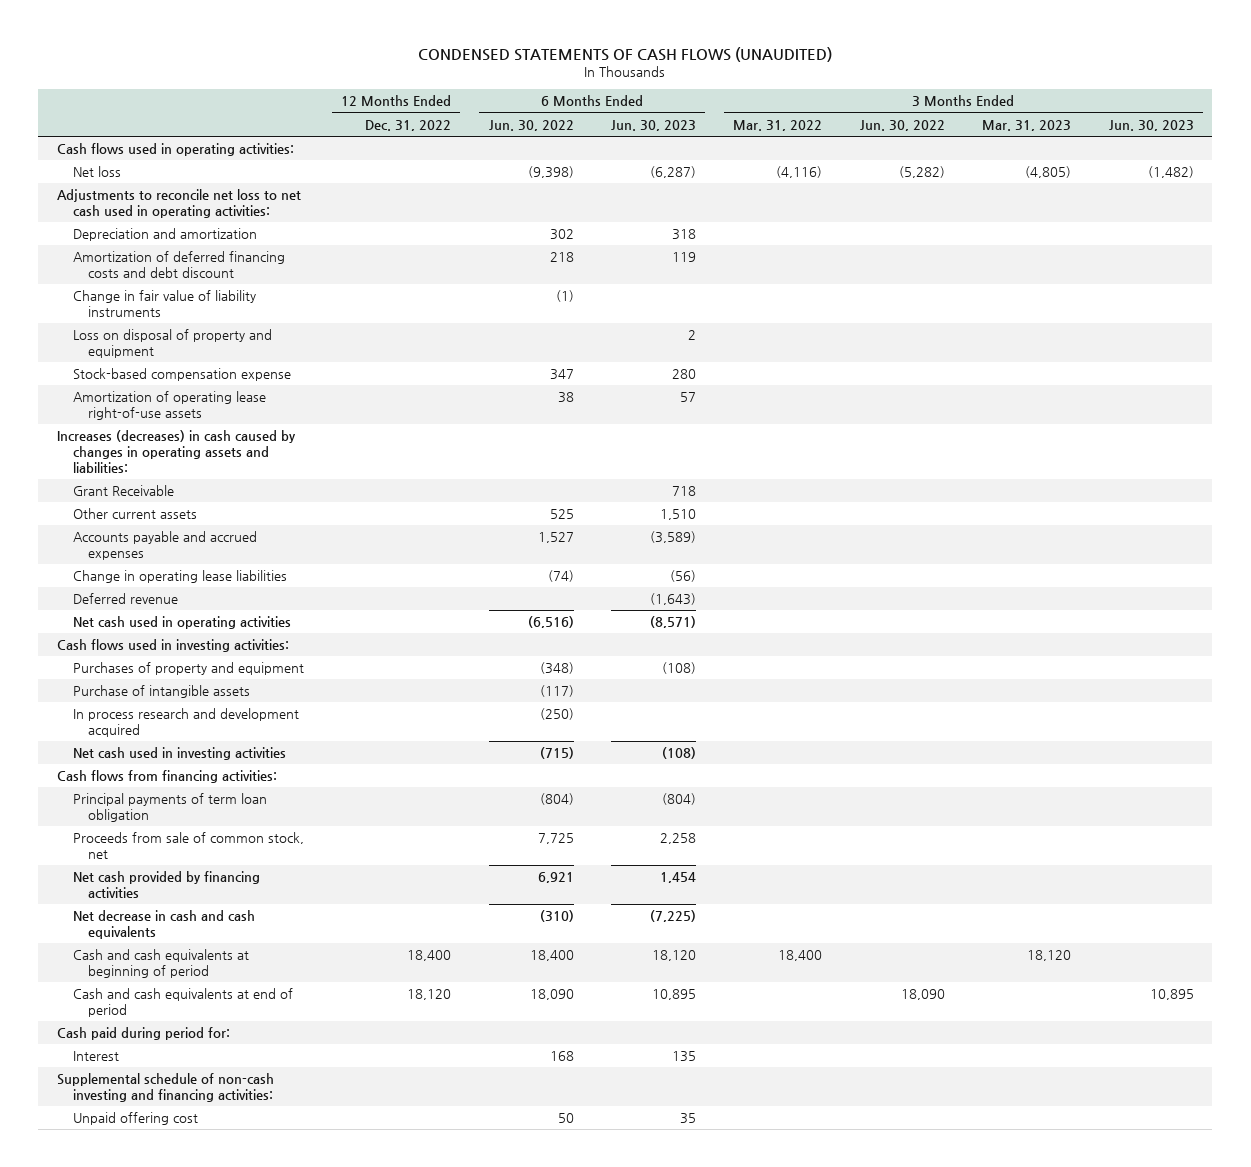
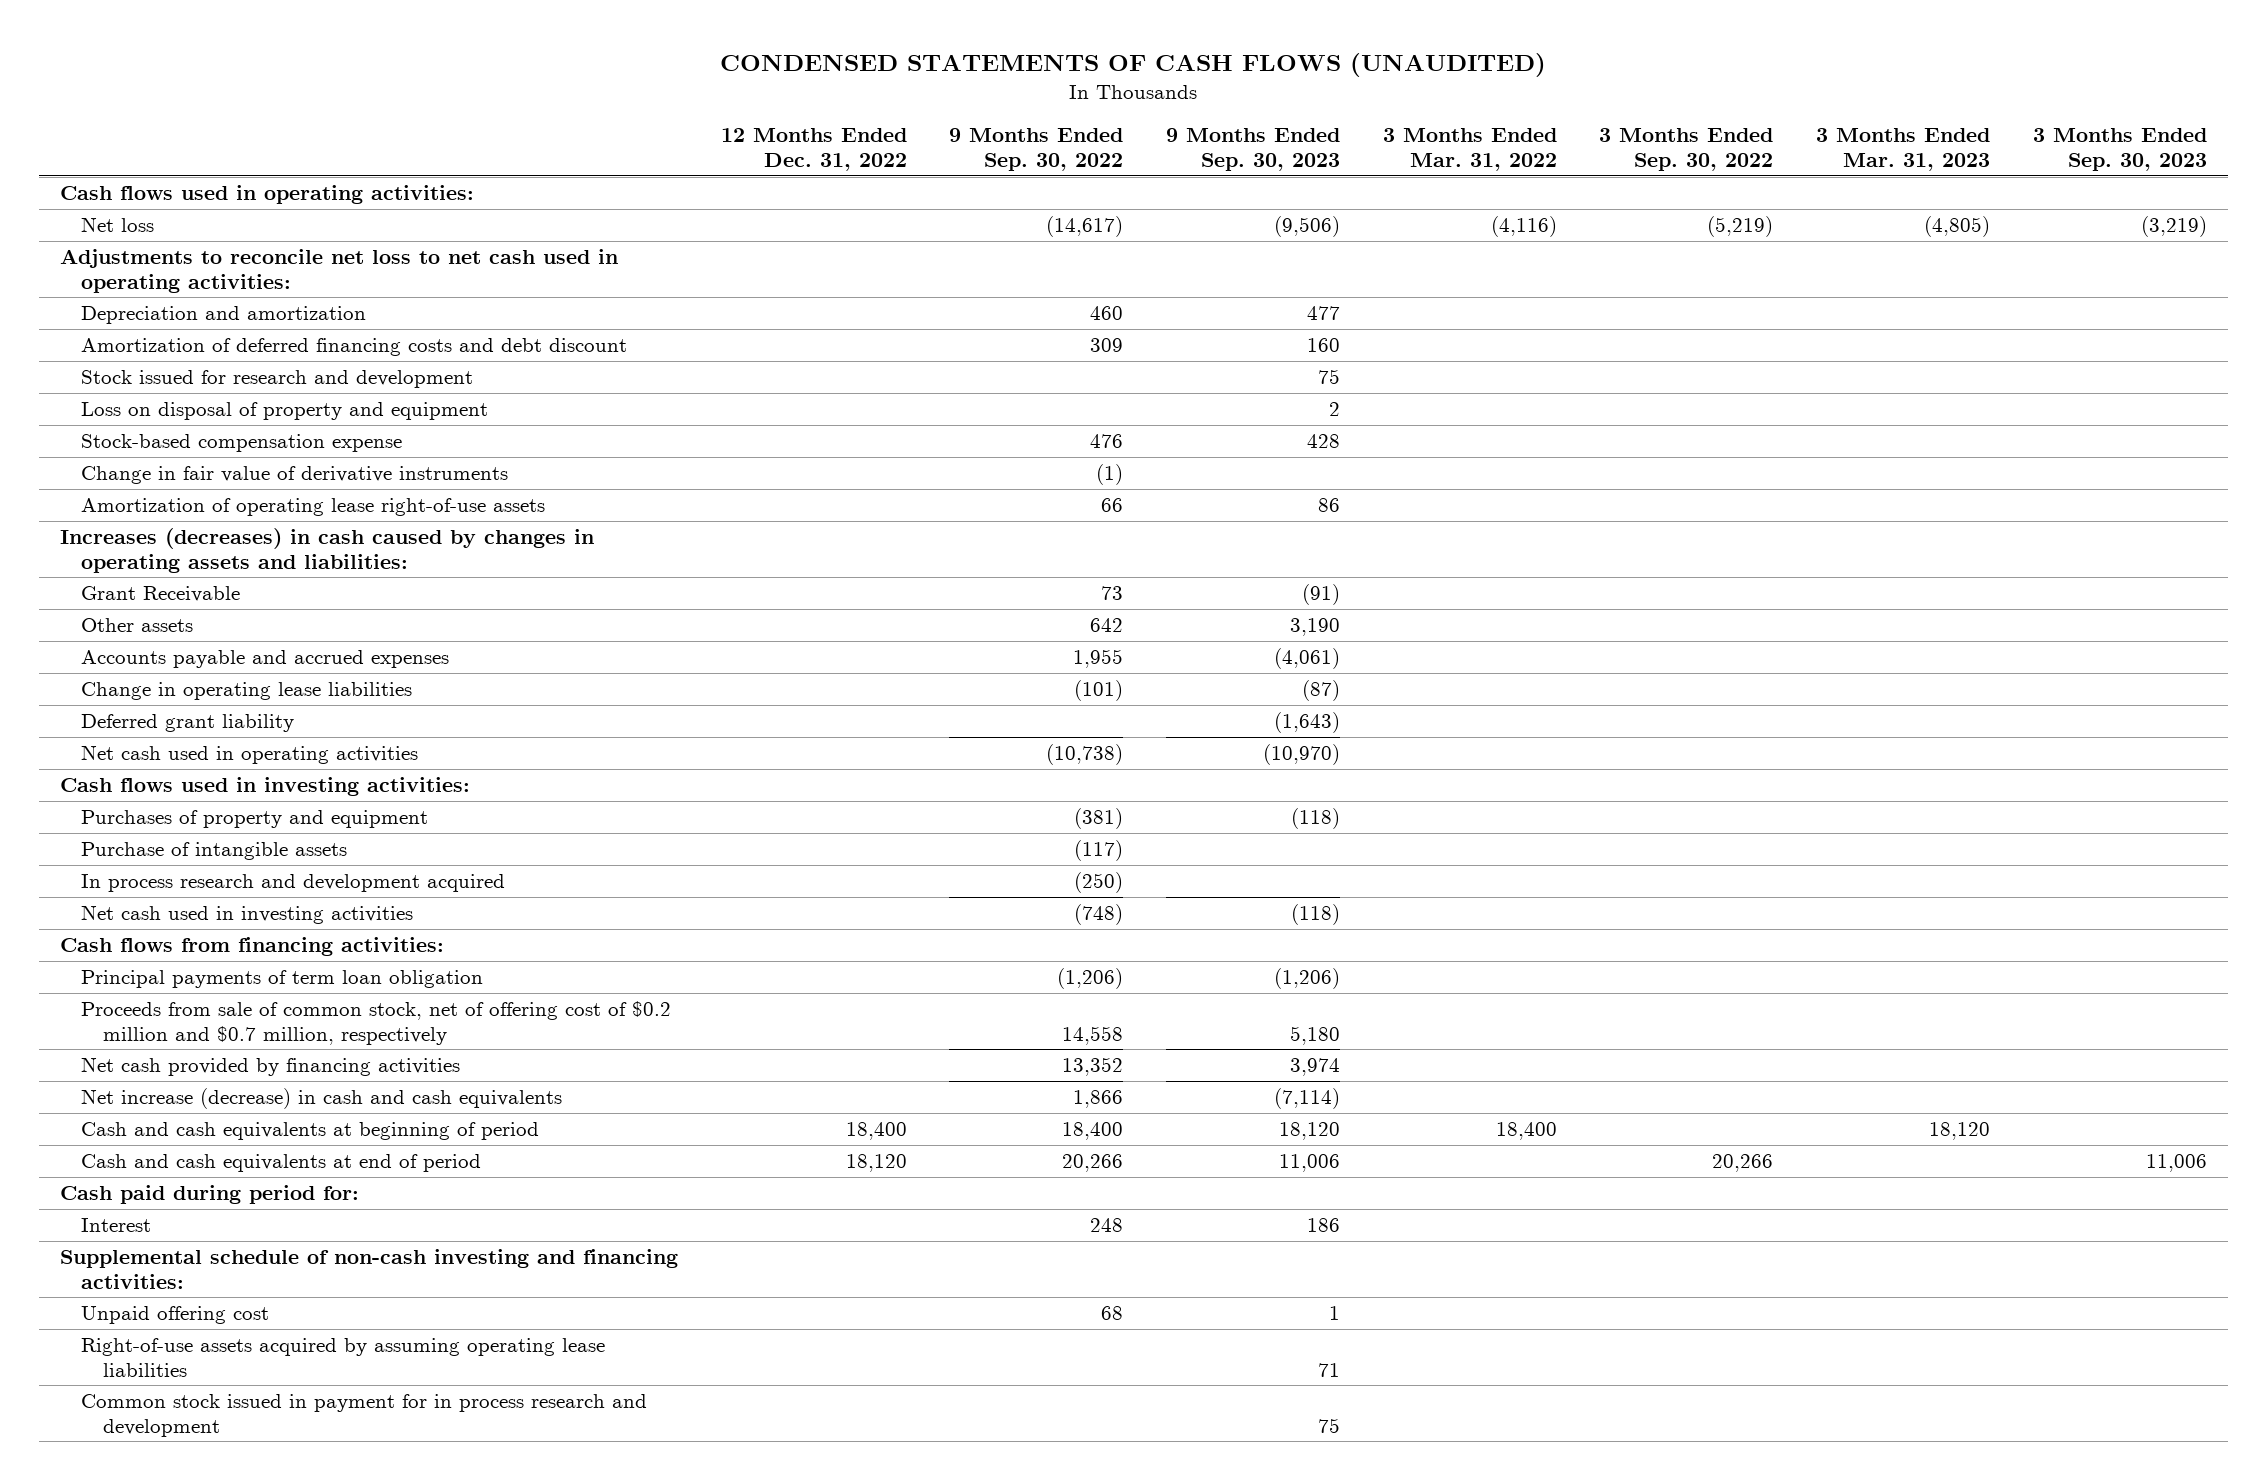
- | 12 Months Ended Dec. 31, 2022 | 6 Months Ended Jun. 30, 2022 | 6 Months Ended Jun. 30, 2023 | 3 Months Ended Mar. 31, 2022 | 3 Months Ended Jun. 30, 2022 | 3 Months Ended Mar. 31, 2023 | 3 Months Ended Jun. 30, 2023
+ | 12 Months Ended Dec. 31, 2022 | 9 Months Ended Sep. 30, 2022 | 9 Months Ended Sep. 30, 2023 | 3 Months Ended Mar. 31, 2022 | 3 Months Ended Sep. 30, 2022 | 3 Months Ended Mar. 31, 2023 | 3 Months Ended Sep. 30, 2023
- Change in fair value of liability instruments | | (1) | | | | |
+ Stock issued for research and development | | | 75 | | | |
+ Change in fair value of derivative instruments | | (1) | | | | |
- Other current assets | | 525 | 1,510 | | | |
+ Other assets | | 642 | 3,190 | | | |
- Deferred revenue | | | (1,643) | | | |
+ Deferred grant liability | | | (1,643) | | | |
- Proceeds from sale of common stock, net | | 7,725 | 2,258 | | | |
+ Proceeds from sale of common stock, net of offering cost of $0.2 million and $0.7 million, respectively | | 14,558 | 5,180 | | | |
- Net decrease in cash and cash equivalents | | (310) | (7,225) | | | |
+ Net increase (decrease) in cash and cash equivalents | | 1,866 | (7,114) | | | |
+ Right-of-use assets acquired by assuming operating lease liabilities | | | 71 | | | |
+ Common stock issued in payment for in process research and development | | | 75 | | | |

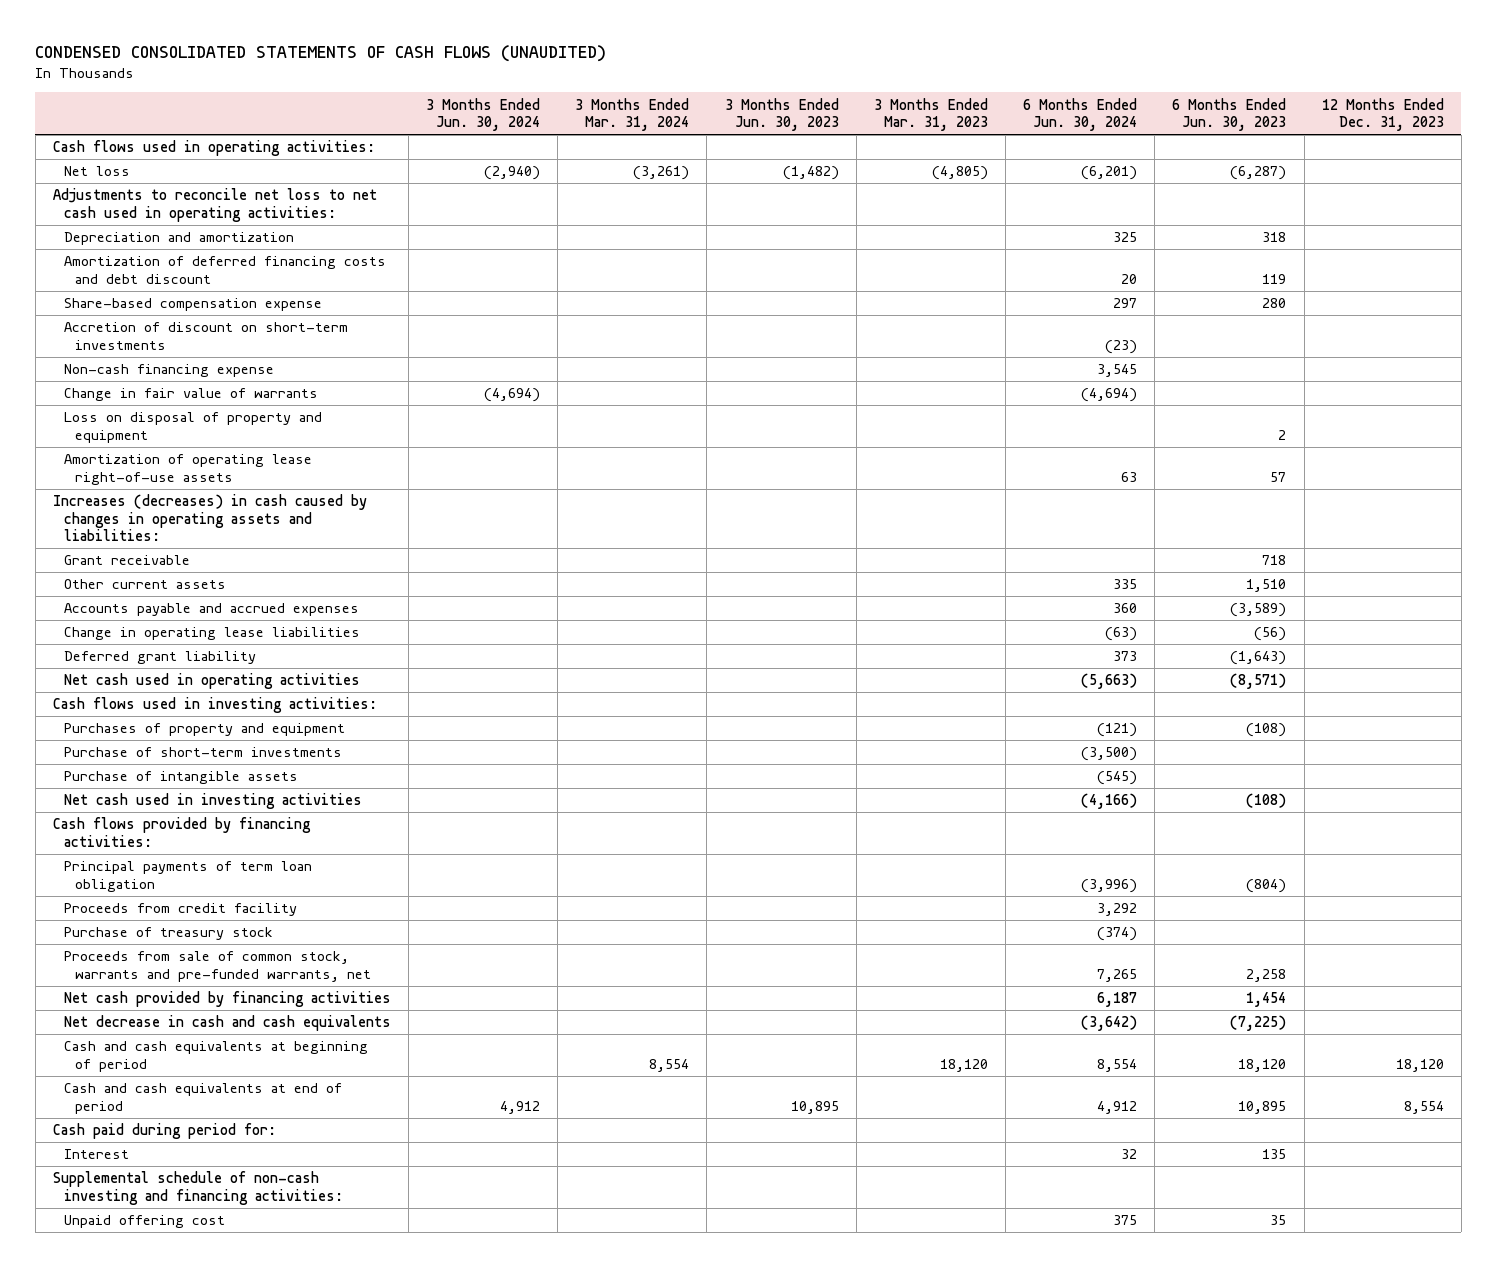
- CONDENSED STATEMENTS OF CASH FLOWS (UNAUDITED)
+ CONDENSED CONSOLIDATED STATEMENTS OF CASH FLOWS (UNAUDITED)
- | 12 Months Ended Dec. 31, 2022 | 9 Months Ended Sep. 30, 2022 | 9 Months Ended Sep. 30, 2023 | 3 Months Ended Mar. 31, 2022 | 3 Months Ended Sep. 30, 2022 | 3 Months Ended Mar. 31, 2023 | 3 Months Ended Sep. 30, 2023
+ | 3 Months Ended Jun. 30, 2024 | 3 Months Ended Mar. 31, 2024 | 3 Months Ended Jun. 30, 2023 | 3 Months Ended Mar. 31, 2023 | 6 Months Ended Jun. 30, 2024 | 6 Months Ended Jun. 30, 2023 | 12 Months Ended Dec. 31, 2023
- Stock issued for research and development | | | 75 | | | |
+ Share-based compensation expense | | | | | 297 | 280 |
+ Accretion of discount on short-term investments | | | | | (23) | |
+ Non-cash financing expense | | | | | 3,545 | |
+ Change in fair value of warrants | (4,694) | | | | (4,694) | |
- Stock-based compensation expense | | 476 | 428 | | | |
- Change in fair value of derivative instruments | | (1) | | | | |
- Grant Receivable | | 73 | (91) | | | |
- Other assets | | 642 | 3,190 | | | |
+ Grant receivable | | | | | | 718 |
+ Other current assets | | | | | 335 | 1,510 |
+ Purchase of short-term investments | | | | | (3,500) | |
- In process research and development acquired | | (250) | | | | |
- Cash flows from financing activities:
+ Cash flows provided by financing activities:
- Proceeds from sale of common stock, net of offering cost of $0.2 million and $0.7 million, respectively | | 14,558 | 5,180 | | | |
+ Proceeds from credit facility | | | | | 3,292 | |
+ Purchase of treasury stock | | | | | (374) | |
+ Proceeds from sale of common stock, warrants and pre-funded warrants, net | | | | | 7,265 | 2,258 |
- Net increase (decrease) in cash and cash equivalents | | 1,866 | (7,114) | | | |
+ Net decrease in cash and cash equivalents | | | | | (3,642) | (7,225) |
- Right-of-use assets acquired by assuming operating lease liabilities | | | 71 | | | |
- Common stock issued in payment for in process research and development | | | 75 | | | |

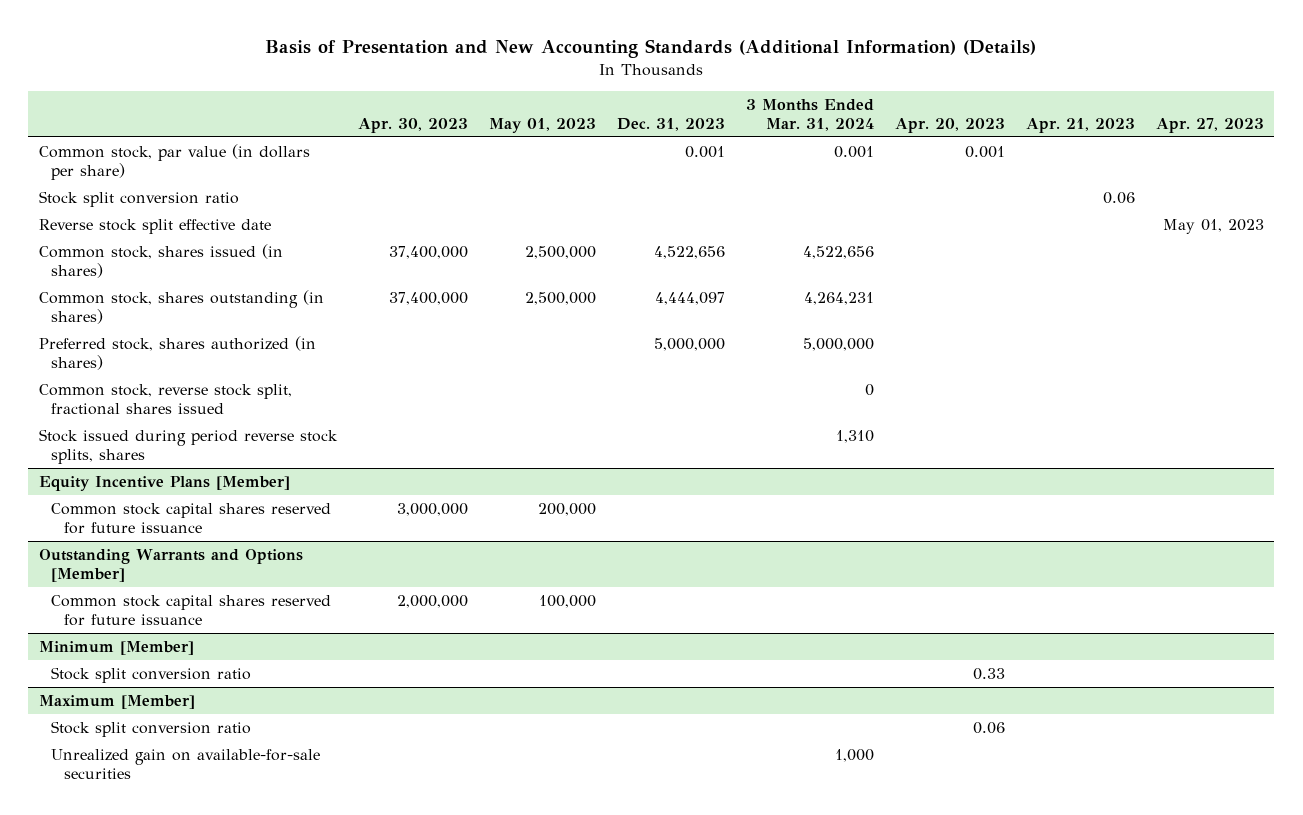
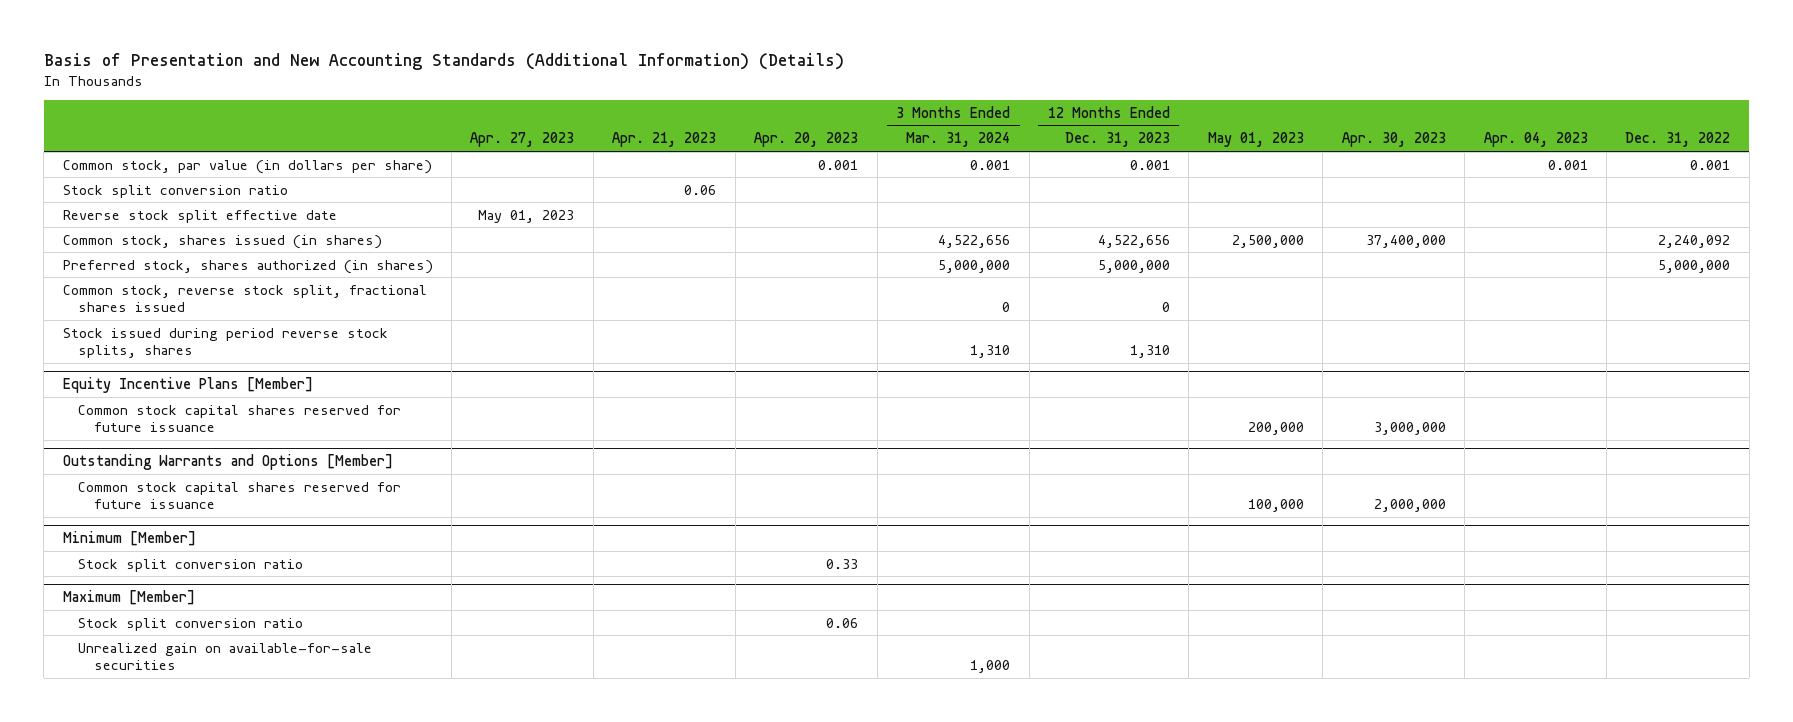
- | Apr. 30, 2023 | May 01, 2023 | Dec. 31, 2023 | 3 Months Ended Mar. 31, 2024 | Apr. 20, 2023 | Apr. 21, 2023 | Apr. 27, 2023
+ | Apr. 27, 2023 | Apr. 21, 2023 | Apr. 20, 2023 | 3 Months Ended Mar. 31, 2024 | 12 Months Ended Dec. 31, 2023 | May 01, 2023 | Apr. 30, 2023 | Apr. 04, 2023 | Dec. 31, 2022
- Common stock, shares outstanding (in shares) | 37,400,000 | 2,500,000 | 4,444,097 | 4,264,231 | | |

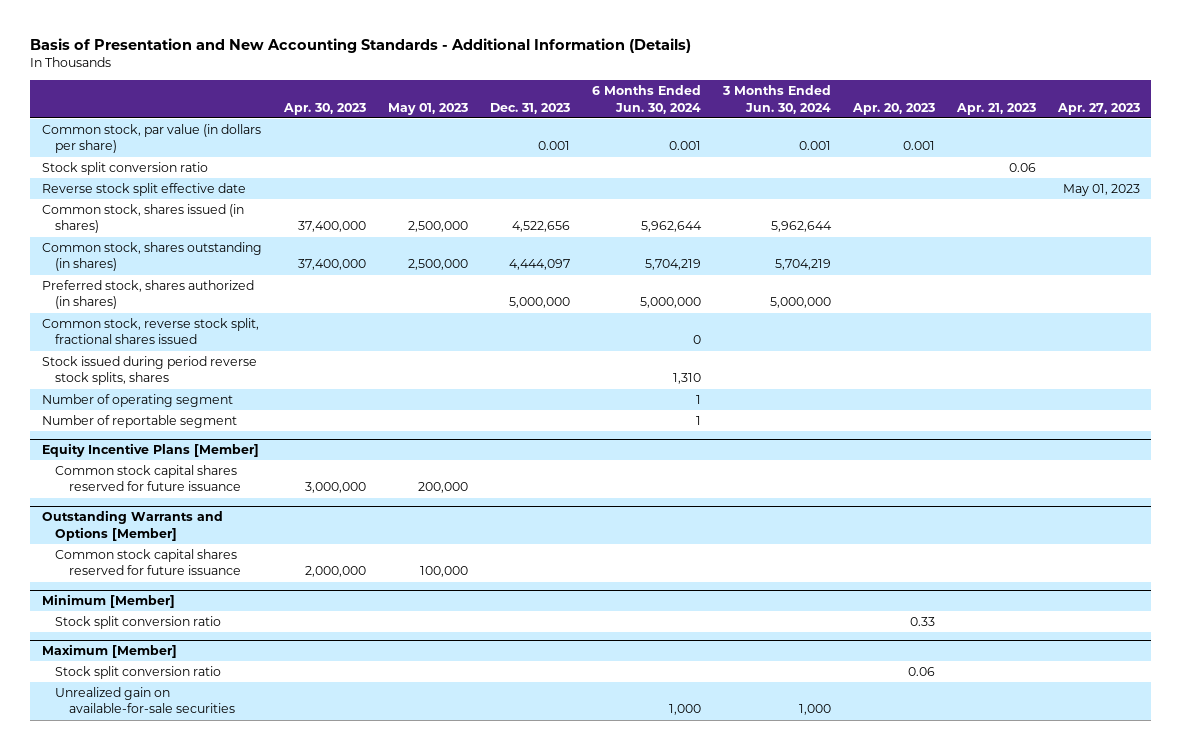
- Basis of Presentation and New Accounting Standards (Additional Information) (Details)
+ Basis of Presentation and New Accounting Standards - Additional Information (Details)
- | Apr. 27, 2023 | Apr. 21, 2023 | Apr. 20, 2023 | 3 Months Ended Mar. 31, 2024 | 12 Months Ended Dec. 31, 2023 | May 01, 2023 | Apr. 30, 2023 | Apr. 04, 2023 | Dec. 31, 2022
+ | Apr. 30, 2023 | May 01, 2023 | Dec. 31, 2023 | 6 Months Ended Jun. 30, 2024 | 3 Months Ended Jun. 30, 2024 | Apr. 20, 2023 | Apr. 21, 2023 | Apr. 27, 2023
+ Common stock, shares outstanding (in shares) | 37,400,000 | 2,500,000 | 4,444,097 | 5,704,219 | 5,704,219 | | |
+ Number of operating segment | | | | 1 | | | |
+ Number of reportable segment | | | | 1 | | | |

